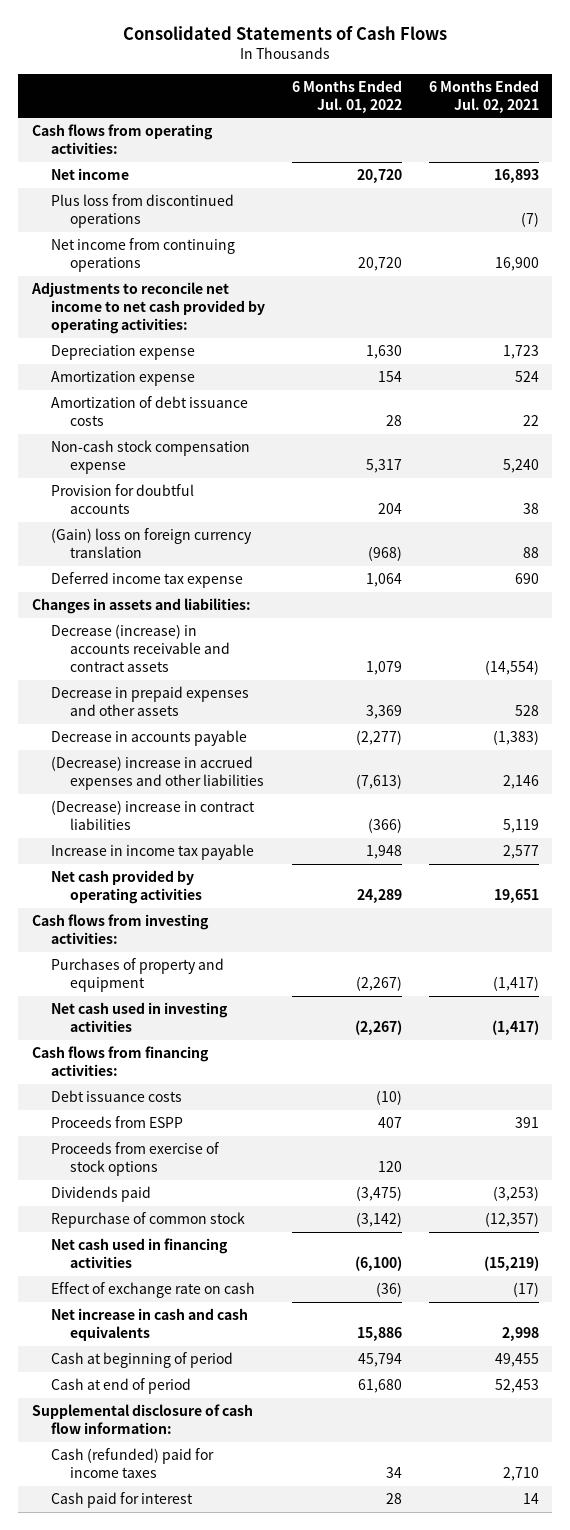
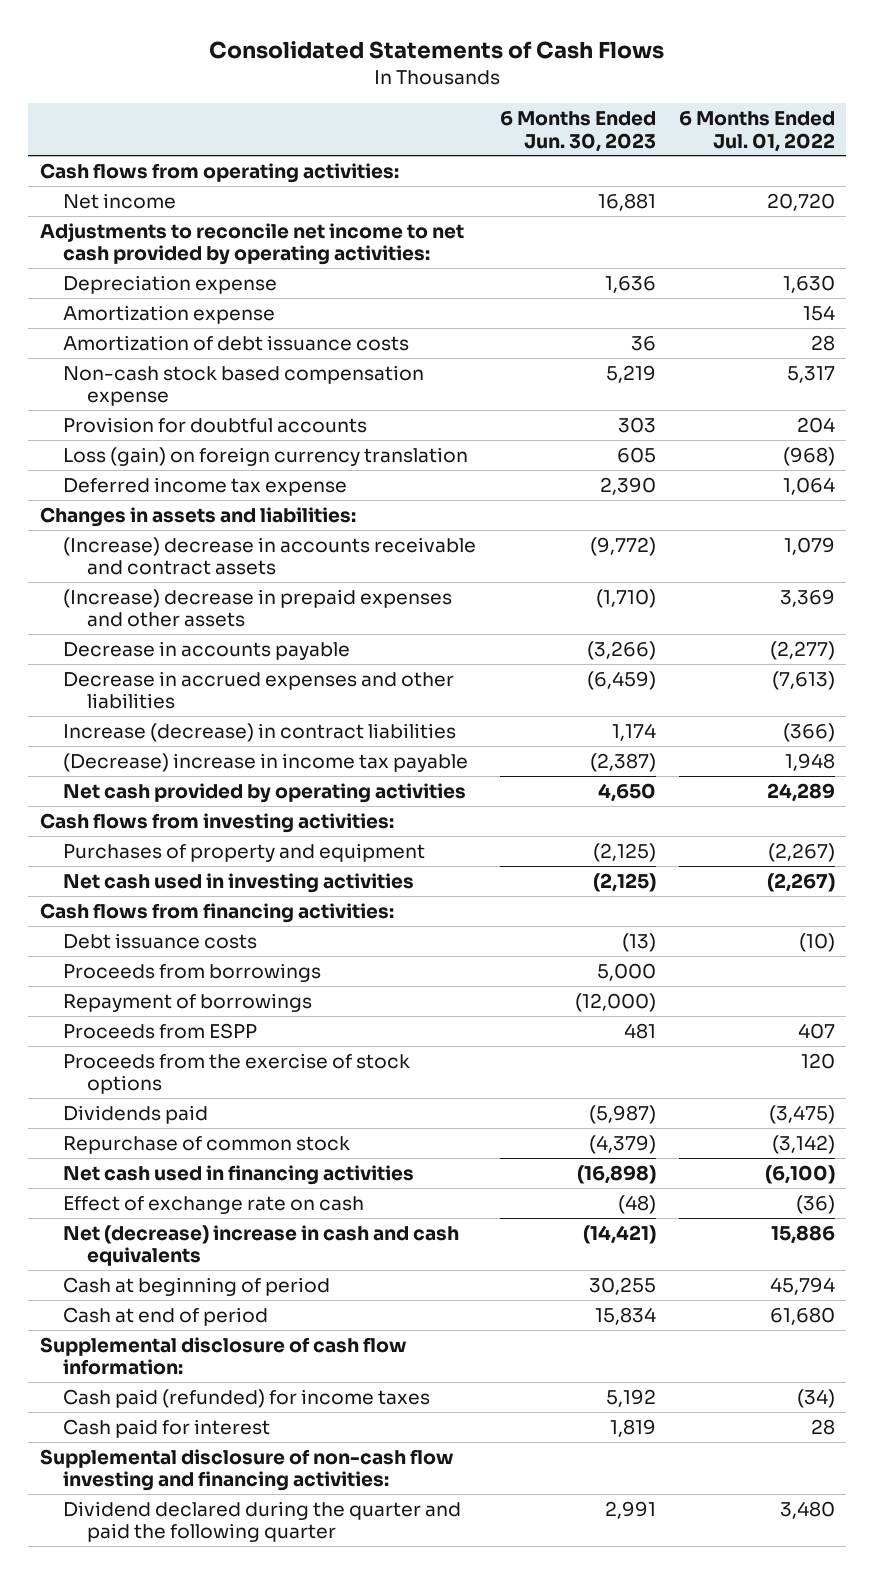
- | 6 Months Ended Jul. 01, 2022 | 6 Months Ended Jul. 02, 2021
+ | 6 Months Ended Jun. 30, 2023 | 6 Months Ended Jul. 01, 2022
- Plus loss from discontinued operations | | (7)
- Net income from continuing operations | 20,720 | 16,900
- Non-cash stock compensation expense | 5,317 | 5,240
+ Non-cash stock based compensation expense | 5,219 | 5,317
- (Gain) loss on foreign currency translation | (968) | 88
+ Loss (gain) on foreign currency translation | 605 | (968)
- Decrease (increase) in accounts receivable and contract assets | 1,079 | (14,554)
- Decrease in prepaid expenses and other assets | 3,369 | 528
+ (Increase) decrease in accounts receivable and contract assets | (9,772) | 1,079
+ (Increase) decrease in prepaid expenses and other assets | (1,710) | 3,369
- (Decrease) increase in accrued expenses and other liabilities | (7,613) | 2,146
- (Decrease) increase in contract liabilities | (366) | 5,119
- Increase in income tax payable | 1,948 | 2,577
+ Decrease in accrued expenses and other liabilities | (6,459) | (7,613)
+ Increase (decrease) in contract liabilities | 1,174 | (366)
+ (Decrease) increase in income tax payable | (2,387) | 1,948
+ Proceeds from borrowings | 5,000 |
+ Repayment of borrowings | (12,000) |
- Proceeds from exercise of stock options | 120 |
+ Proceeds from the exercise of stock options | | 120
- Net increase in cash and cash equivalents | 15,886 | 2,998
+ Net (decrease) increase in cash and cash equivalents | (14,421) | 15,886
- Cash (refunded) paid for income taxes | 34 | 2,710
+ Cash paid (refunded) for income taxes | 5,192 | (34)
+ Supplemental disclosure of non-cash flow investing and financing activities:
+ Dividend declared during the quarter and paid the following quarter | 2,991 | 3,480

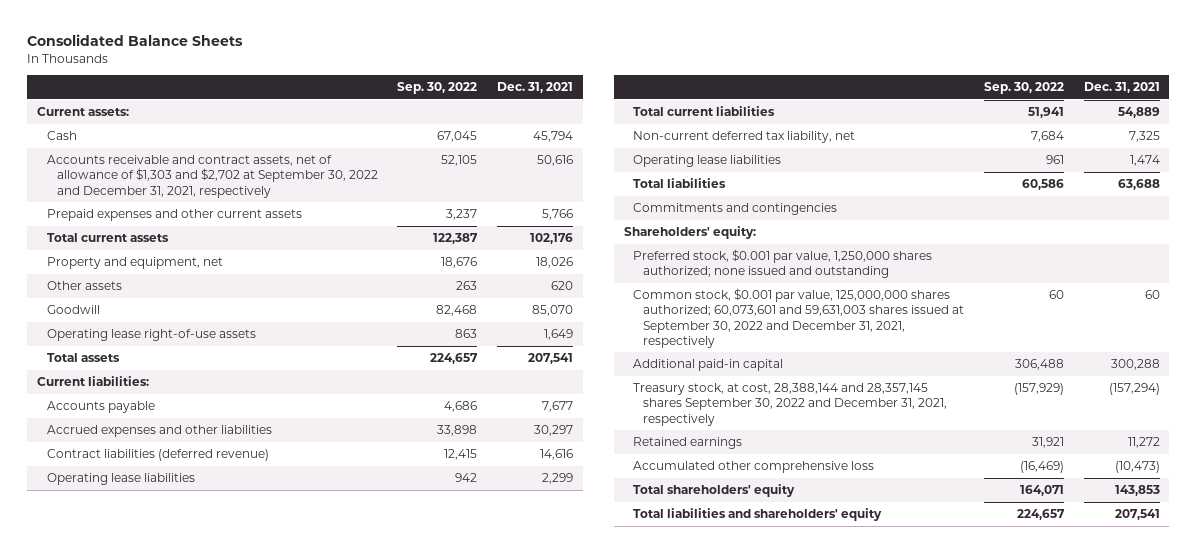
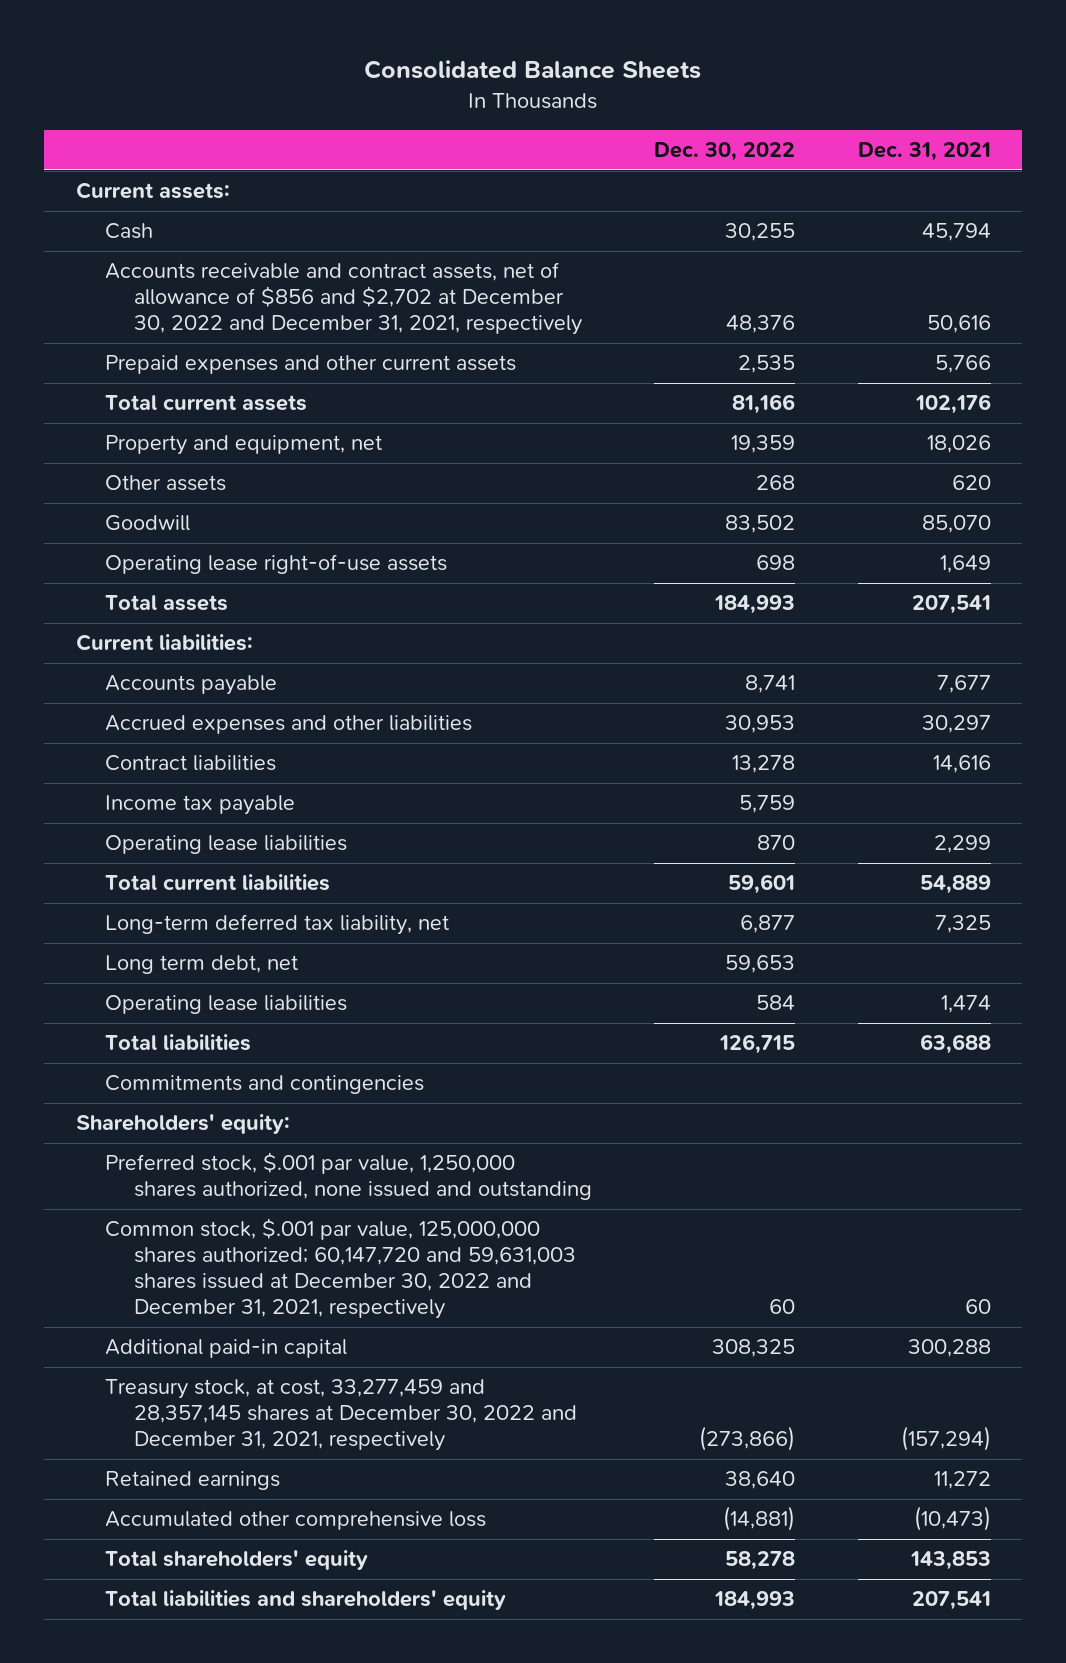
- | Sep. 30, 2022 | Dec. 31, 2021
+ | Dec. 30, 2022 | Dec. 31, 2021
- Accounts receivable and contract assets, net of allowance of $1,303 and $2,702 at September 30, 2022 and December 31, 2021, respectively | 52,105 | 50,616
+ Accounts receivable and contract assets, net of allowance of $856 and $2,702 at December 30, 2022 and December 31, 2021, respectively | 48,376 | 50,616
- Contract liabilities (deferred revenue) | 12,415 | 14,616
+ Contract liabilities | 13,278 | 14,616
+ Income tax payable | 5,759 |
- Non-current deferred tax liability, net | 7,684 | 7,325
+ Long-term deferred tax liability, net | 6,877 | 7,325
+ Long term debt, net | 59,653 |
- Preferred stock, $0.001 par value, 1,250,000 shares authorized; none issued and outstanding
- Common stock, $0.001 par value, 125,000,000 shares authorized; 60,073,601 and 59,631,003 shares issued at September 30, 2022 and December 31, 2021, respectively | 60 | 60
+ Preferred stock, $.001 par value, 1,250,000 shares authorized, none issued and outstanding
+ Common stock, $.001 par value, 125,000,000 shares authorized; 60,147,720 and 59,631,003 shares issued at December 30, 2022 and December 31, 2021, respectively | 60 | 60
- Treasury stock, at cost, 28,388,144 and 28,357,145 shares September 30, 2022 and December 31, 2021, respectively | (157,929) | (157,294)
+ Treasury stock, at cost, 33,277,459 and 28,357,145 shares at December 30, 2022 and December 31, 2021, respectively | (273,866) | (157,294)

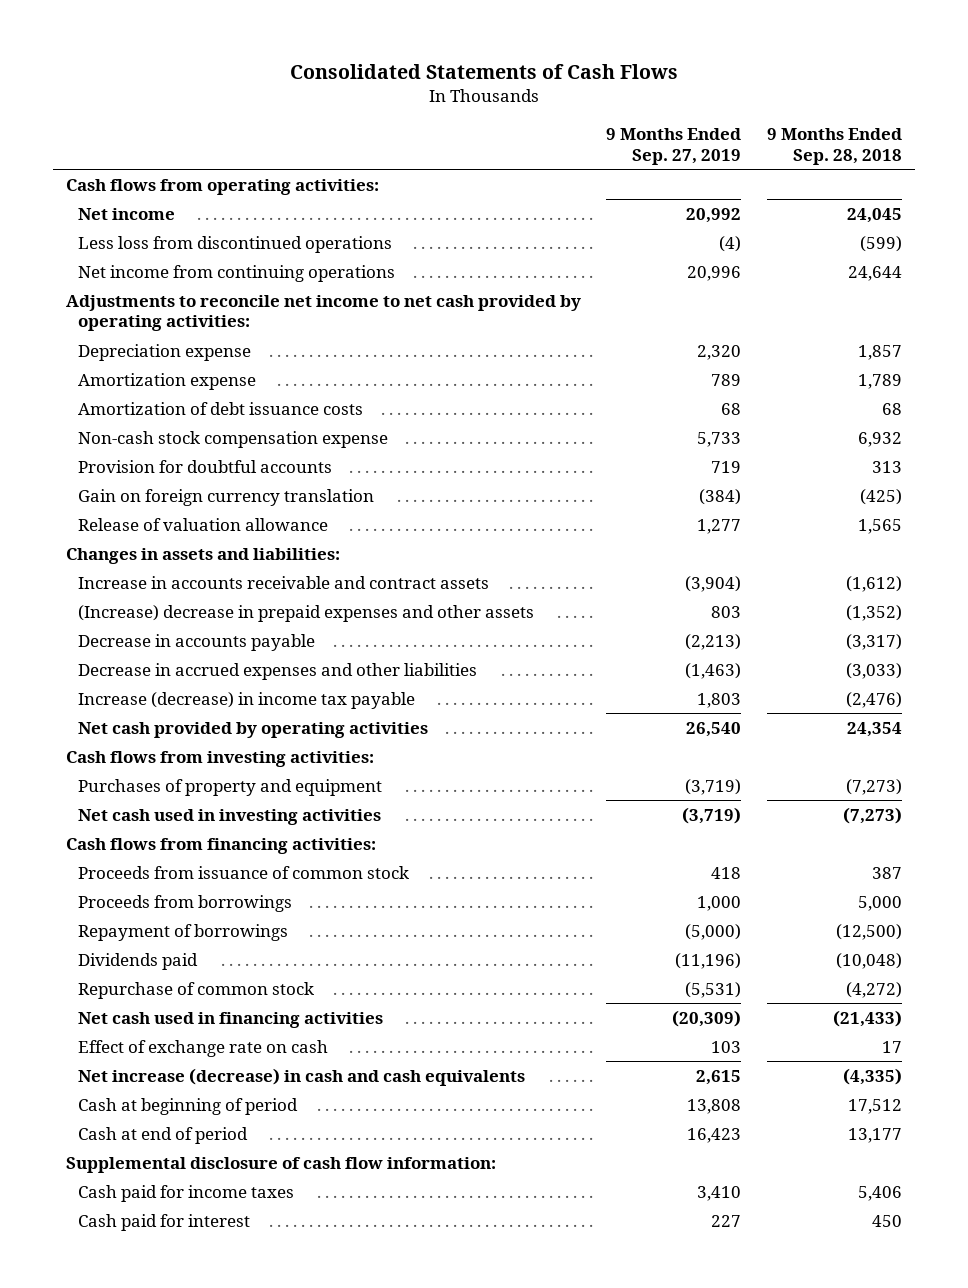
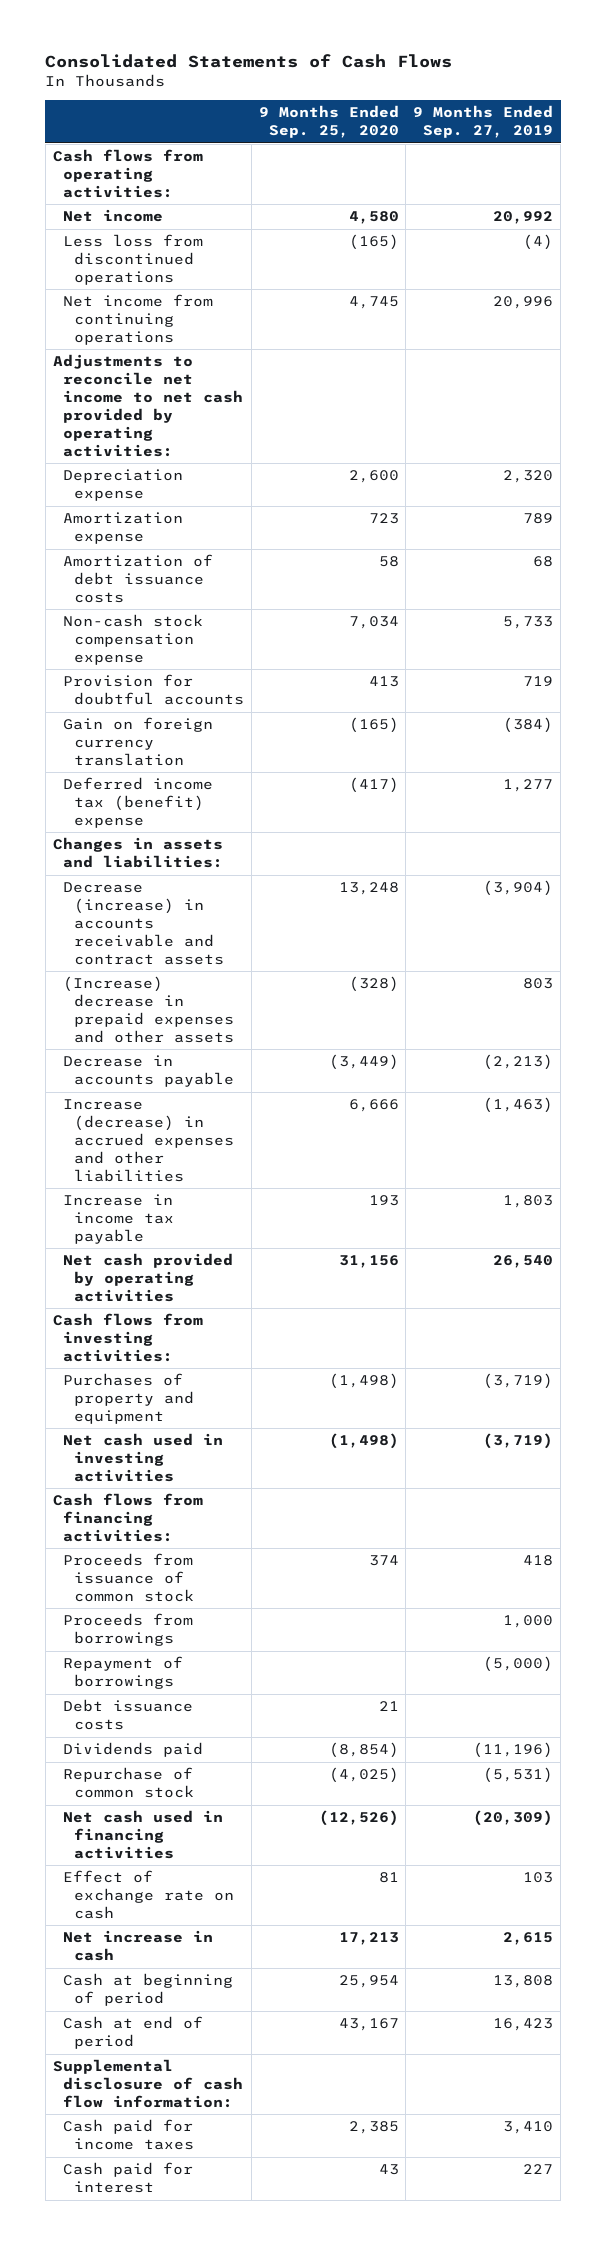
- | 9 Months Ended Sep. 27, 2019 | 9 Months Ended Sep. 28, 2018
+ | 9 Months Ended Sep. 25, 2020 | 9 Months Ended Sep. 27, 2019
- Release of valuation allowance | 1,277 | 1,565
+ Deferred income tax (benefit) expense | (417) | 1,277
- Increase in accounts receivable and contract assets | (3,904) | (1,612)
+ Decrease (increase) in accounts receivable and contract assets | 13,248 | (3,904)
- Decrease in accrued expenses and other liabilities | (1,463) | (3,033)
- Increase (decrease) in income tax payable | 1,803 | (2,476)
+ Increase (decrease) in accrued expenses and other liabilities | 6,666 | (1,463)
+ Increase in income tax payable | 193 | 1,803
+ Debt issuance costs | 21 |
- Net increase (decrease) in cash and cash equivalents | 2,615 | (4,335)
+ Net increase in cash | 17,213 | 2,615

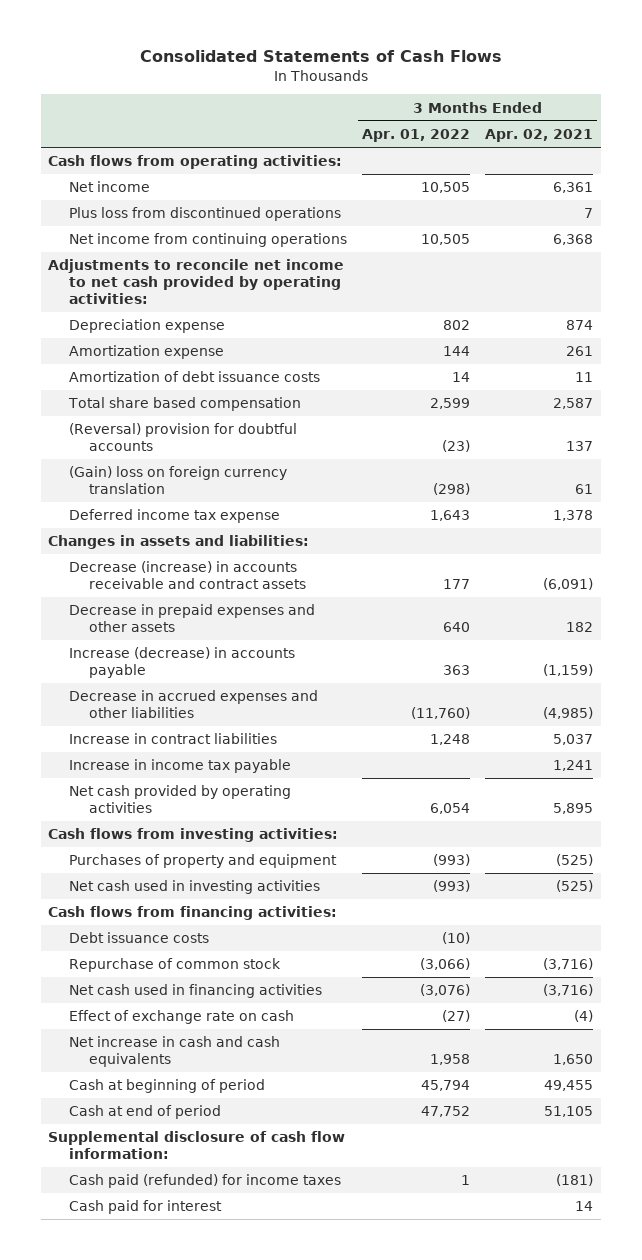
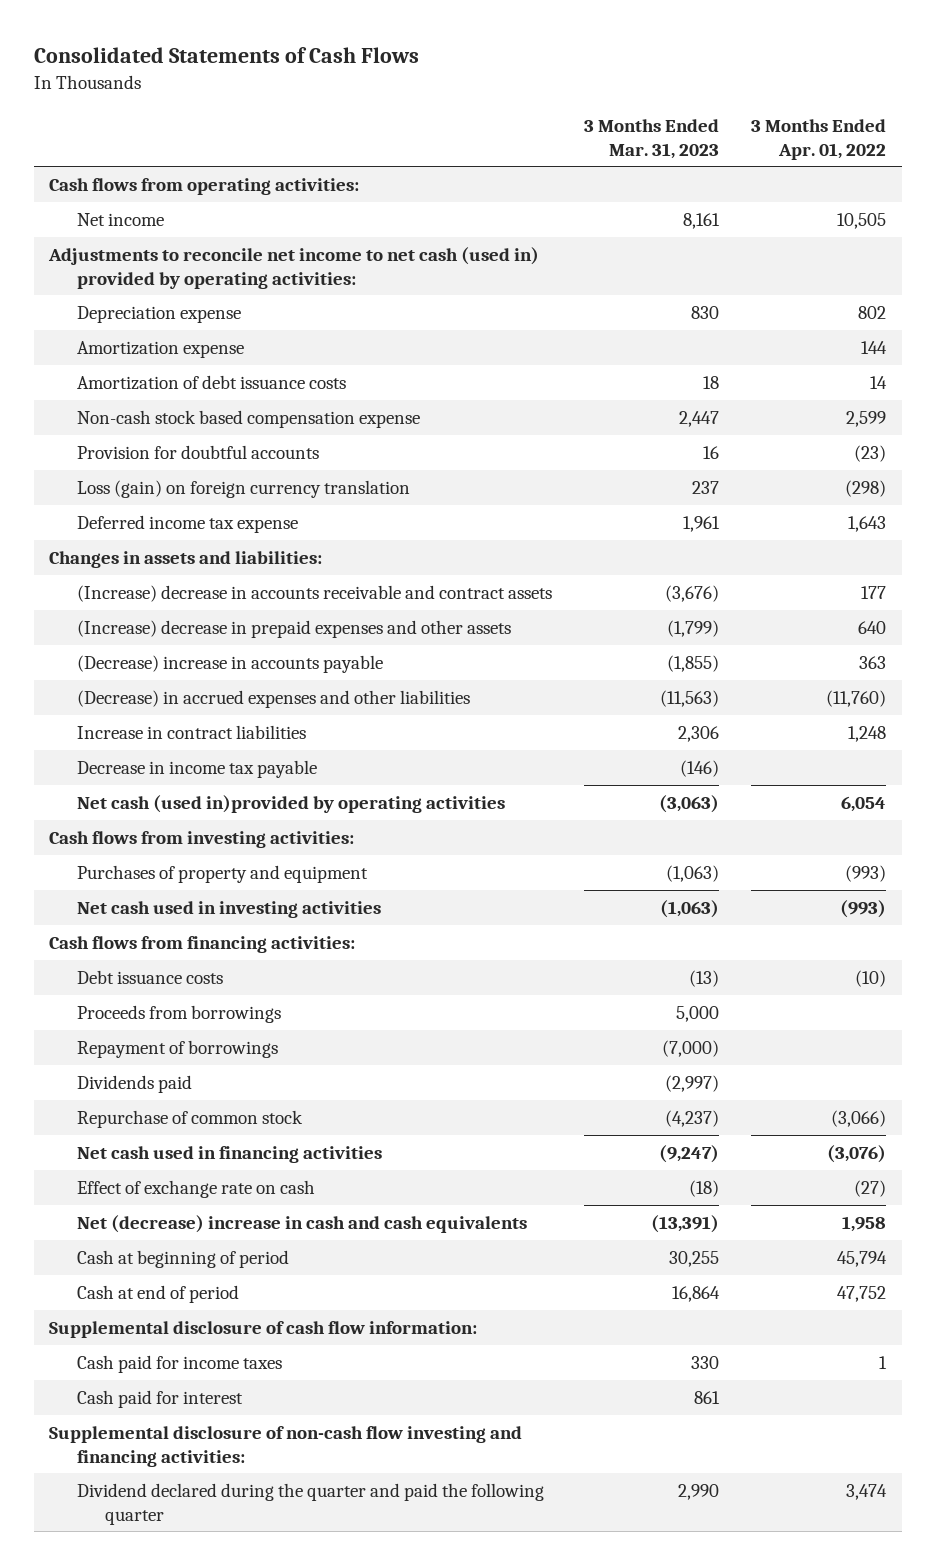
- | 3 Months Ended Apr. 01, 2022 | 3 Months Ended Apr. 02, 2021
+ | 3 Months Ended Mar. 31, 2023 | 3 Months Ended Apr. 01, 2022
- Plus loss from discontinued operations | | 7
- Net income from continuing operations | 10,505 | 6,368
- Adjustments to reconcile net income to net cash provided by operating activities:
+ Adjustments to reconcile net income to net cash (used in) provided by operating activities:
- Total share based compensation | 2,599 | 2,587
- (Reversal) provision for doubtful accounts | (23) | 137
- (Gain) loss on foreign currency translation | (298) | 61
+ Non-cash stock based compensation expense | 2,447 | 2,599
+ Provision for doubtful accounts | 16 | (23)
+ Loss (gain) on foreign currency translation | 237 | (298)
- Decrease (increase) in accounts receivable and contract assets | 177 | (6,091)
- Decrease in prepaid expenses and other assets | 640 | 182
- Increase (decrease) in accounts payable | 363 | (1,159)
- Decrease in accrued expenses and other liabilities | (11,760) | (4,985)
+ (Increase) decrease in accounts receivable and contract assets | (3,676) | 177
+ (Increase) decrease in prepaid expenses and other assets | (1,799) | 640
+ (Decrease) increase in accounts payable | (1,855) | 363
+ (Decrease) in accrued expenses and other liabilities | (11,563) | (11,760)
- Increase in income tax payable | | 1,241
- Net cash provided by operating activities | 6,054 | 5,895
+ Decrease in income tax payable | (146) |
+ Net cash (used in)provided by operating activities | (3,063) | 6,054
+ Proceeds from borrowings | 5,000 |
+ Repayment of borrowings | (7,000) |
+ Dividends paid | (2,997) |
- Net increase in cash and cash equivalents | 1,958 | 1,650
+ Net (decrease) increase in cash and cash equivalents | (13,391) | 1,958
- Cash paid (refunded) for income taxes | 1 | (181)
+ Cash paid for income taxes | 330 | 1
+ Supplemental disclosure of non-cash flow investing and financing activities:
+ Dividend declared during the quarter and paid the following quarter | 2,990 | 3,474

